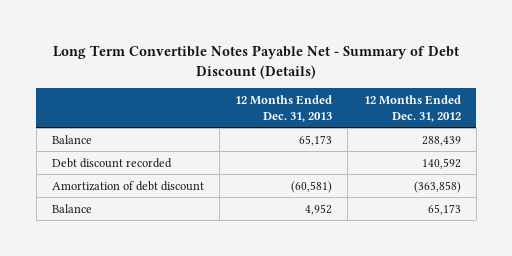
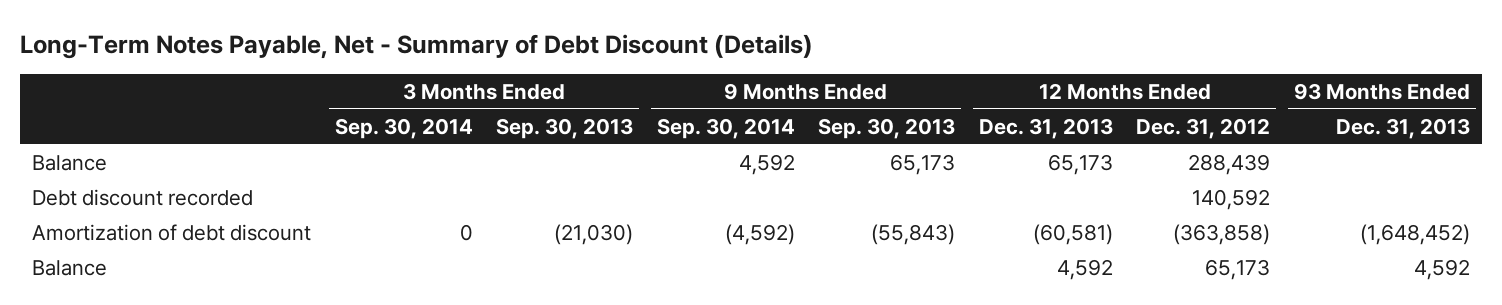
- Long Term Convertible Notes Payable Net - Summary of Debt Discount (Details)
+ Long-Term Notes Payable, Net - Summary of Debt Discount (Details)
- | 12 Months Ended Dec. 31, 2013 | 12 Months Ended Dec. 31, 2012
+ | 3 Months Ended Sep. 30, 2014 | 3 Months Ended Sep. 30, 2013 | 9 Months Ended Sep. 30, 2014 | 9 Months Ended Sep. 30, 2013 | 12 Months Ended Dec. 31, 2013 | 12 Months Ended Dec. 31, 2012 | 93 Months Ended Dec. 31, 2013
- Balance | 4,952 | 65,173
+ Balance | | | | | 4,592 | 65,173 | 4,592

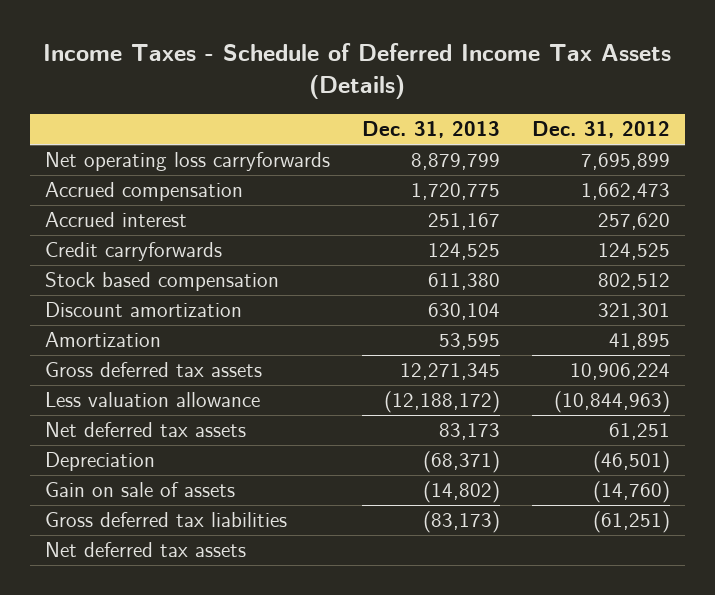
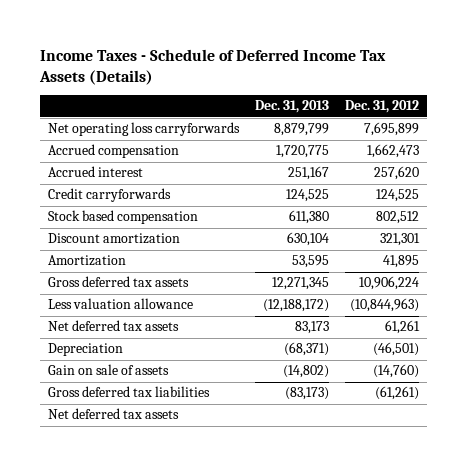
- Net deferred tax assets | 83,173 | 61,251
+ Net deferred tax assets | 83,173 | 61,261
- Gross deferred tax liabilities | (83,173) | (61,251)
+ Gross deferred tax liabilities | (83,173) | (61,261)

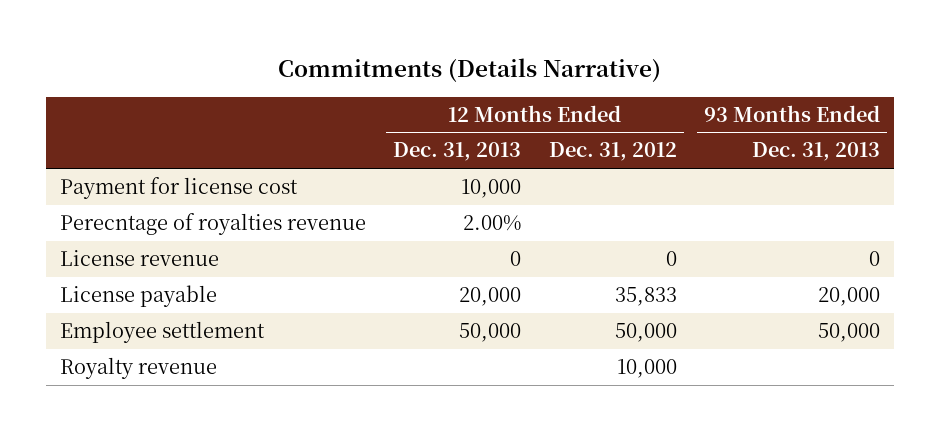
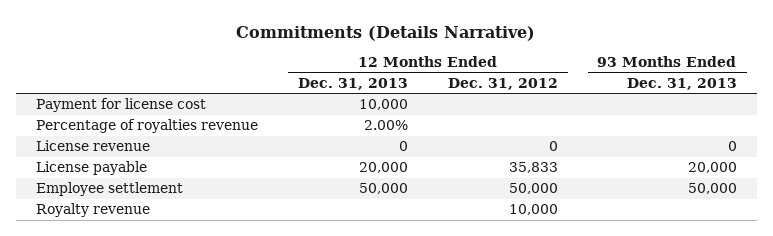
- Perecntage of royalties revenue | 2.00% | |
+ Percentage of royalties revenue | 2.00% | |

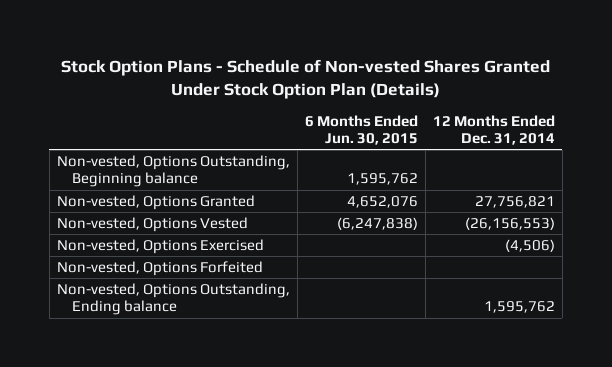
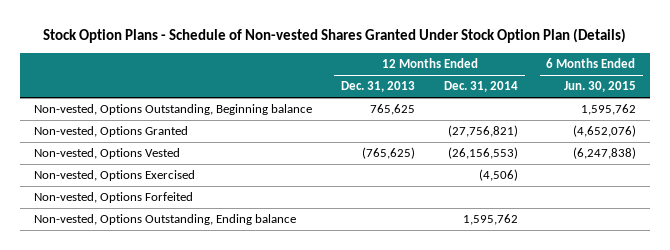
- | 6 Months Ended Jun. 30, 2015 | 12 Months Ended Dec. 31, 2014
+ | 12 Months Ended Dec. 31, 2013 | 12 Months Ended Dec. 31, 2014 | 6 Months Ended Jun. 30, 2015
- Non-vested, Options Granted | 4,652,076 | 27,756,821
+ Non-vested, Options Granted | | (27,756,821) | (4,652,076)

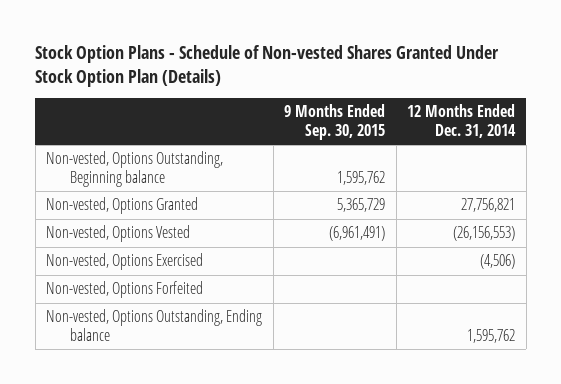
- | 12 Months Ended Dec. 31, 2013 | 12 Months Ended Dec. 31, 2014 | 6 Months Ended Jun. 30, 2015
+ | 9 Months Ended Sep. 30, 2015 | 12 Months Ended Dec. 31, 2014
- Non-vested, Options Granted | | (27,756,821) | (4,652,076)
+ Non-vested, Options Granted | 5,365,729 | 27,756,821

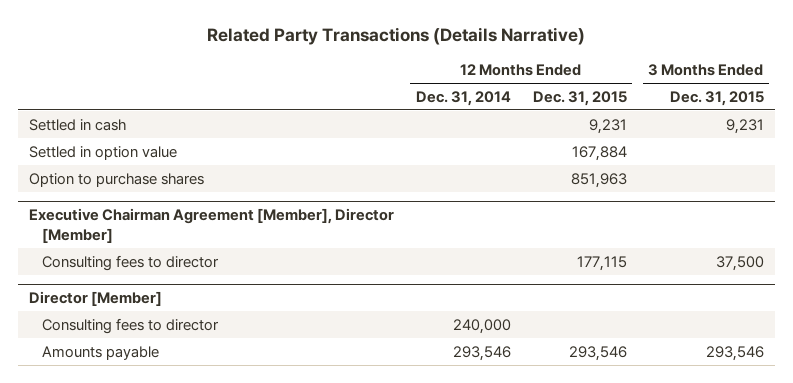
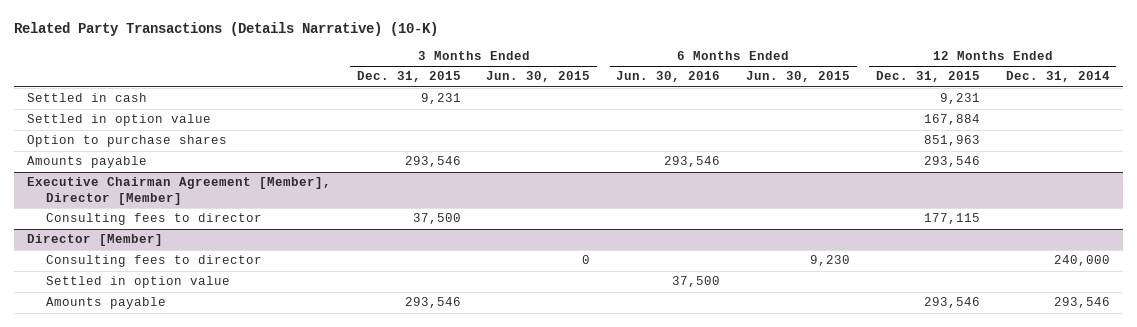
- Related Party Transactions (Details Narrative)
+ Related Party Transactions (Details Narrative) (10-K)
- | 12 Months Ended Dec. 31, 2014 | 12 Months Ended Dec. 31, 2015 | 3 Months Ended Dec. 31, 2015
+ | 3 Months Ended Dec. 31, 2015 | 3 Months Ended Jun. 30, 2015 | 6 Months Ended Jun. 30, 2016 | 6 Months Ended Jun. 30, 2015 | 12 Months Ended Dec. 31, 2015 | 12 Months Ended Dec. 31, 2014
+ Amounts payable | 293,546 | | 293,546 | | 293,546 |
@ Director [Member]
+ Settled in option value | | | 37,500 | | |

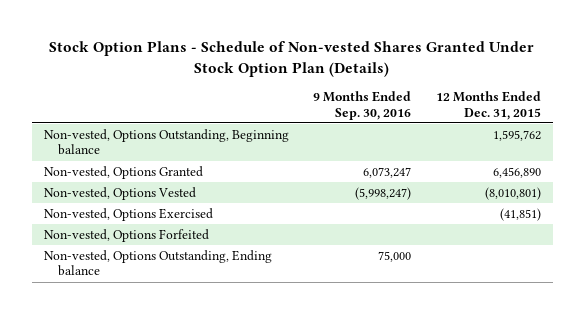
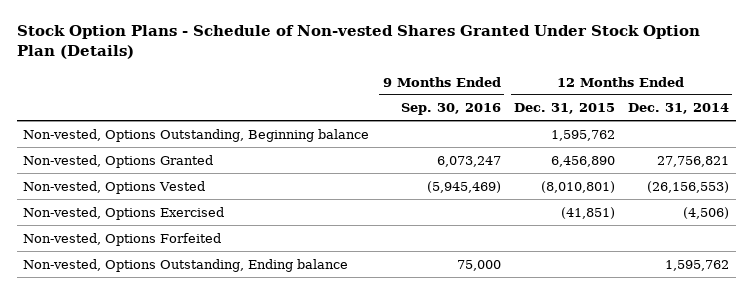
- | 9 Months Ended Sep. 30, 2016 | 12 Months Ended Dec. 31, 2015
+ | 9 Months Ended Sep. 30, 2016 | 12 Months Ended Dec. 31, 2015 | 12 Months Ended Dec. 31, 2014
- Non-vested, Options Vested | (5,998,247) | (8,010,801)
+ Non-vested, Options Vested | (5,945,469) | (8,010,801) | (26,156,553)

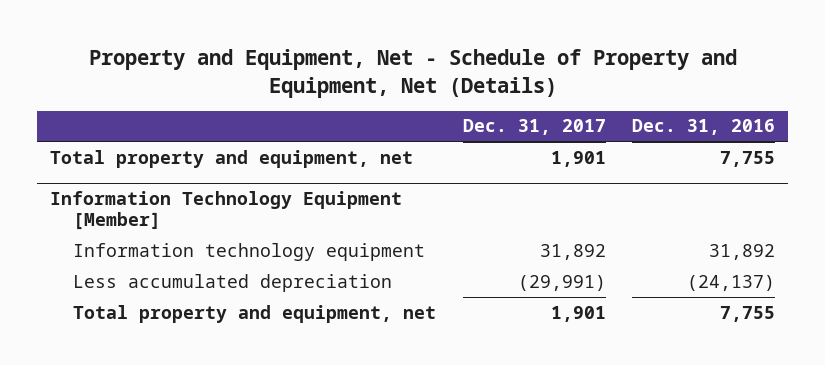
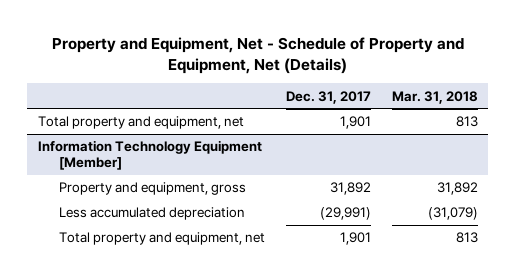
- | Dec. 31, 2017 | Dec. 31, 2016
+ | Dec. 31, 2017 | Mar. 31, 2018
@ Information Technology Equipment [Member]
- Information technology equipment | 31,892 | 31,892
+ Property and equipment, gross | 31,892 | 31,892

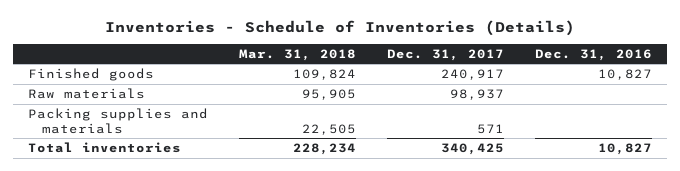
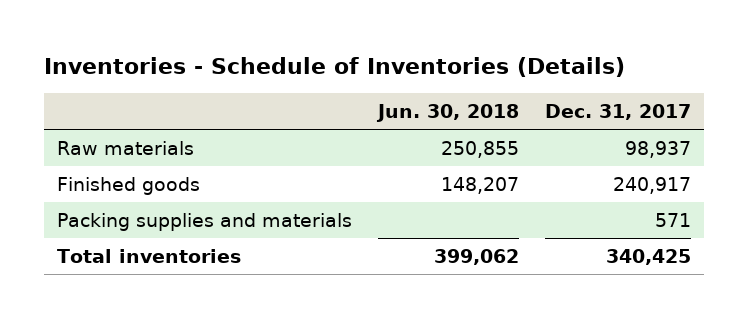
- | Mar. 31, 2018 | Dec. 31, 2017 | Dec. 31, 2016
+ | Jun. 30, 2018 | Dec. 31, 2017
moved down: Finished goods | 148,207 | 240,917

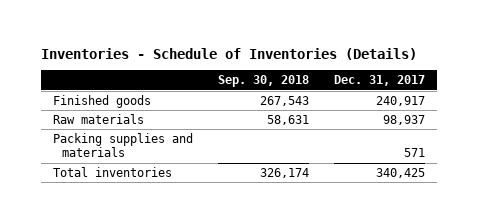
- | Jun. 30, 2018 | Dec. 31, 2017
+ | Sep. 30, 2018 | Dec. 31, 2017
moved down: Raw materials | 58,631 | 98,937

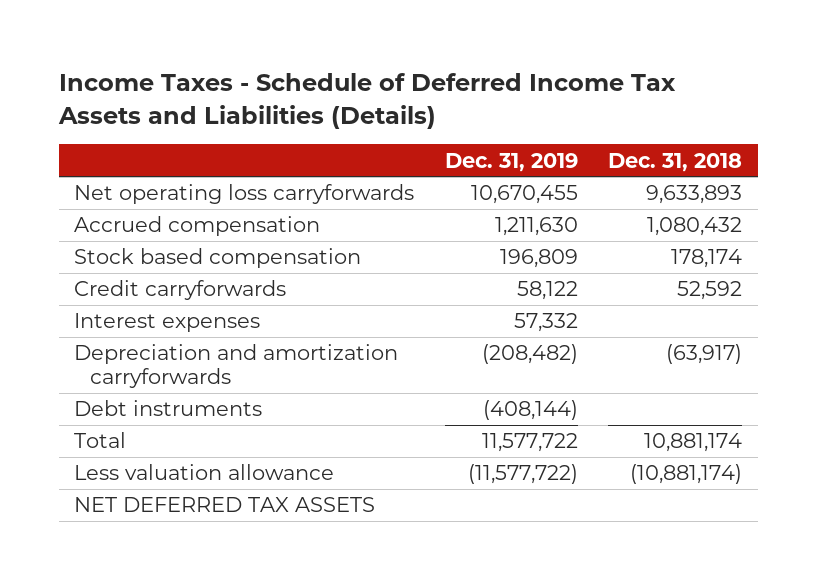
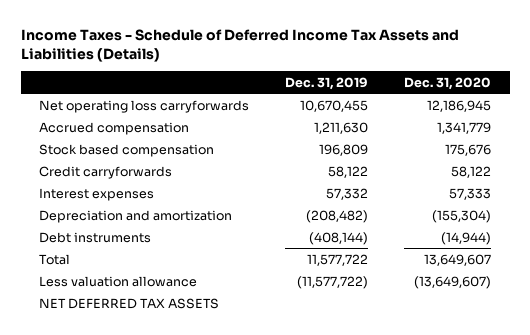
- | Dec. 31, 2019 | Dec. 31, 2018
+ | Dec. 31, 2019 | Dec. 31, 2020
- Depreciation and amortization carryforwards | (208,482) | (63,917)
+ Depreciation and amortization | (208,482) | (155,304)

